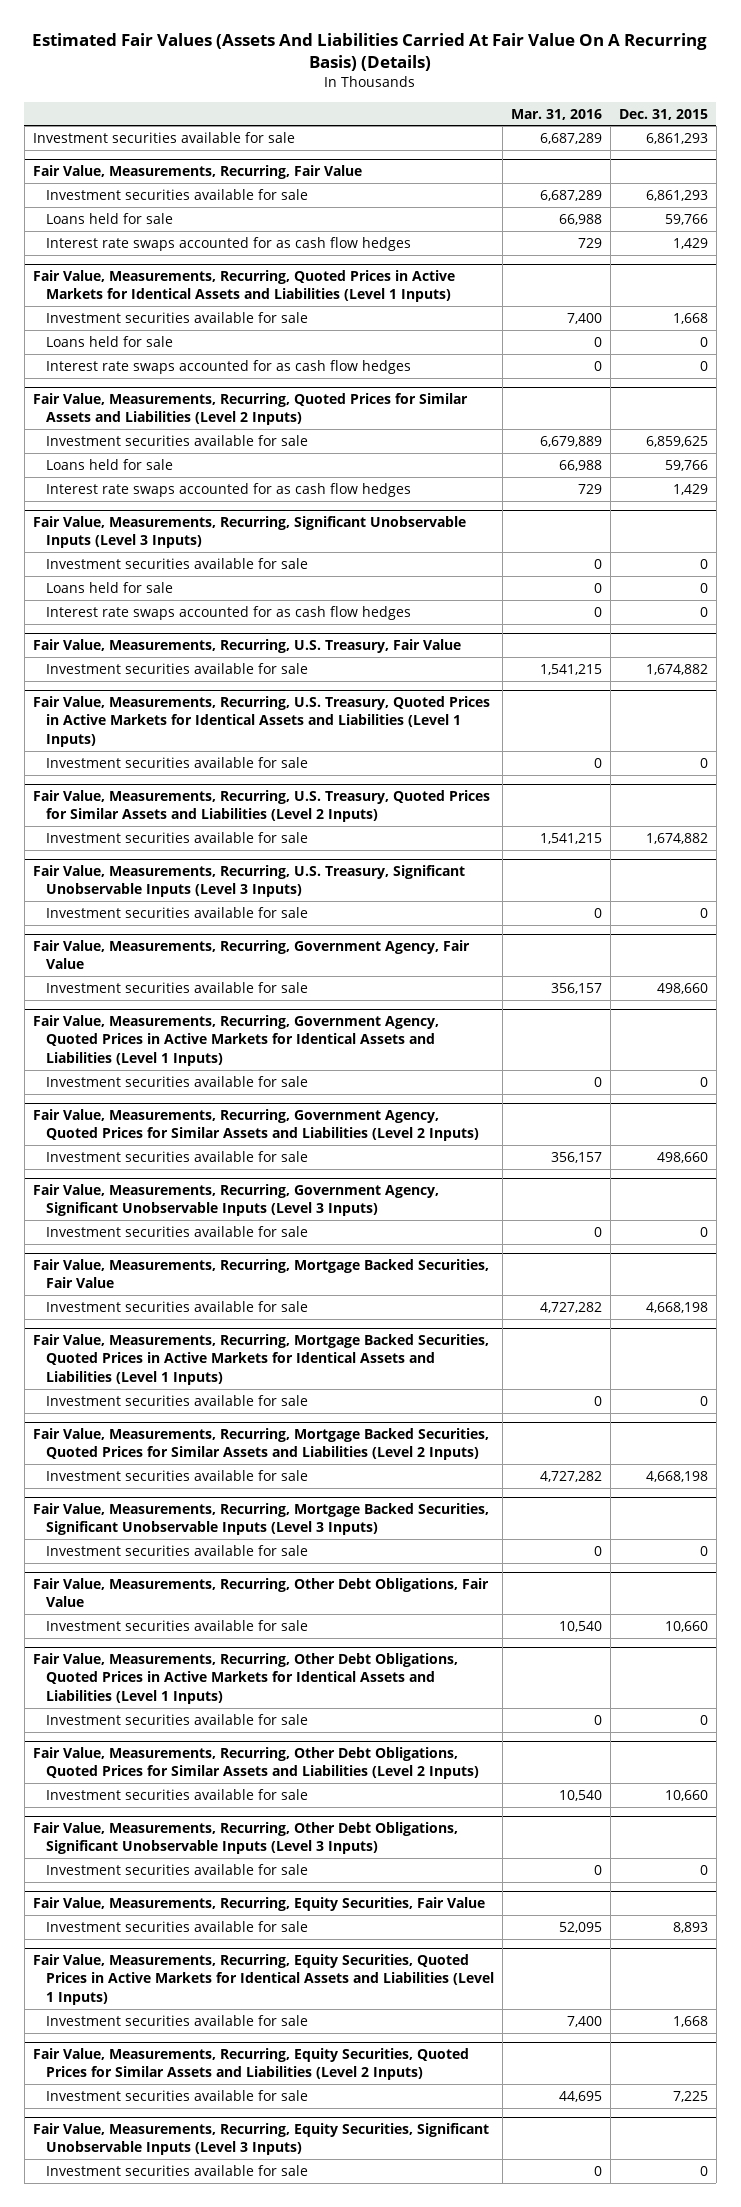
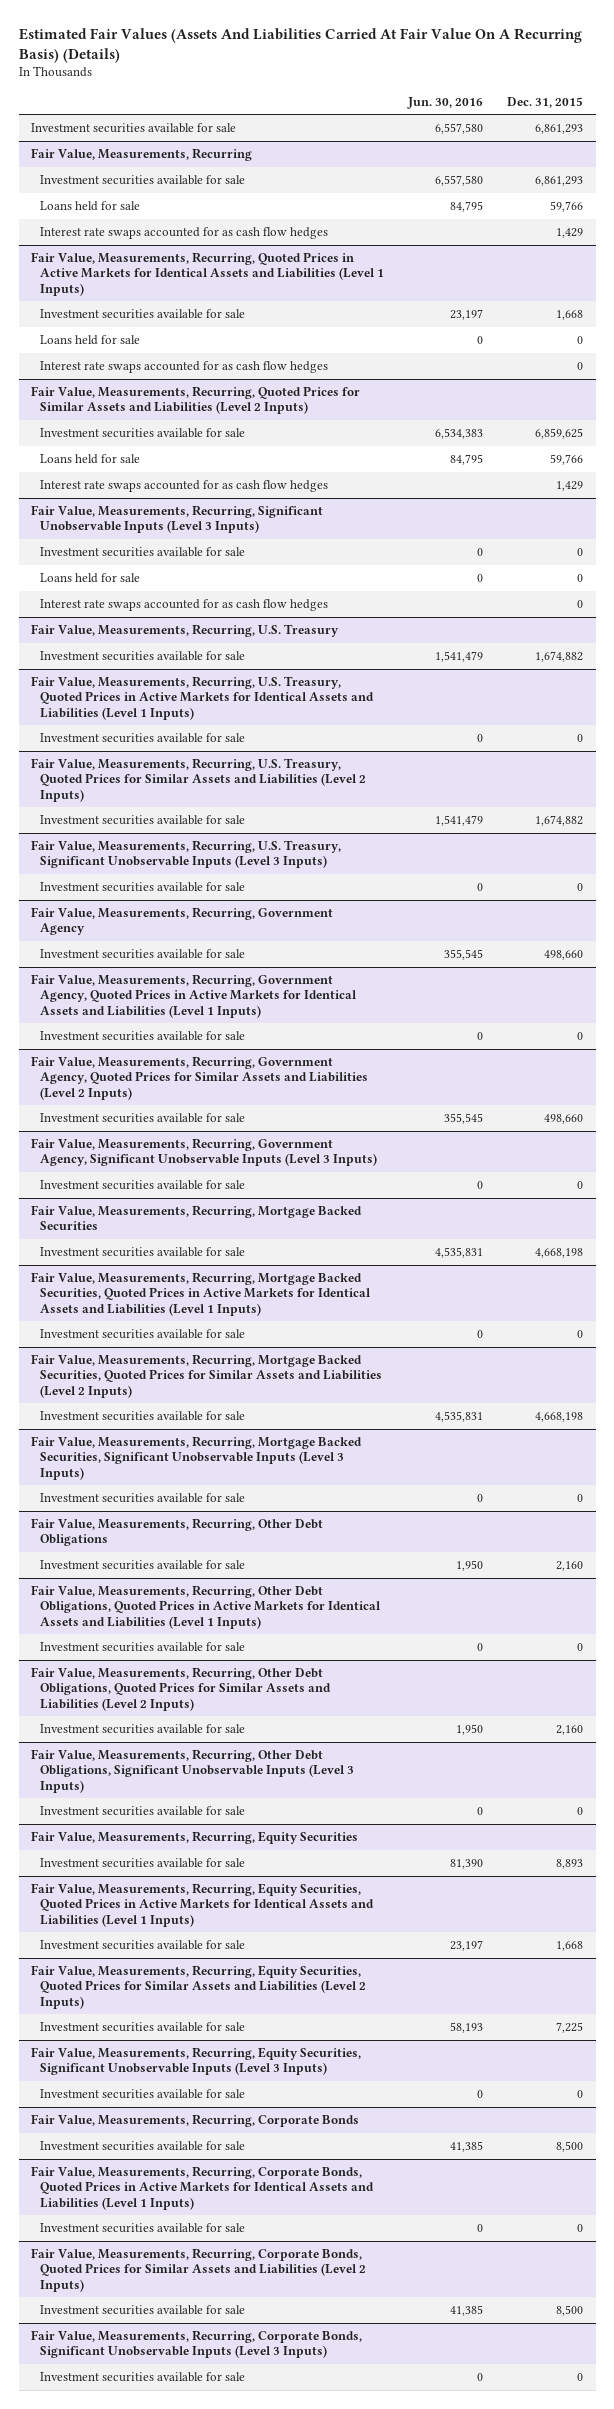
- | Mar. 31, 2016 | Dec. 31, 2015
+ | Jun. 30, 2016 | Dec. 31, 2015
- Fair Value, Measurements, Recurring, Fair Value
+ Fair Value, Measurements, Recurring
- Fair Value, Measurements, Recurring, U.S. Treasury, Fair Value
+ Fair Value, Measurements, Recurring, U.S. Treasury
- Fair Value, Measurements, Recurring, Government Agency, Fair Value
+ Fair Value, Measurements, Recurring, Government Agency
- Fair Value, Measurements, Recurring, Mortgage Backed Securities, Fair Value
+ Fair Value, Measurements, Recurring, Mortgage Backed Securities
- Fair Value, Measurements, Recurring, Other Debt Obligations, Fair Value
- Investment securities available for sale | 10,540 | 10,660
+ Fair Value, Measurements, Recurring, Other Debt Obligations
+ Investment securities available for sale | 1,950 | 2,160
@ Fair Value, Measurements, Recurring, Other Debt Obligations, Quoted Prices for Similar Assets and Liabilities (Level 2 Inputs)
- Investment securities available for sale | 10,540 | 10,660
+ Investment securities available for sale | 1,950 | 2,160
- Fair Value, Measurements, Recurring, Equity Securities, Fair Value
+ Fair Value, Measurements, Recurring, Equity Securities
+ Fair Value, Measurements, Recurring, Corporate Bonds
+ Investment securities available for sale | 41,385 | 8,500
+ Fair Value, Measurements, Recurring, Corporate Bonds, Quoted Prices in Active Markets for Identical Assets and Liabilities (Level 1 Inputs)
+ Investment securities available for sale | 0 | 0
+ Fair Value, Measurements, Recurring, Corporate Bonds, Quoted Prices for Similar Assets and Liabilities (Level 2 Inputs)
+ Investment securities available for sale | 41,385 | 8,500
+ Fair Value, Measurements, Recurring, Corporate Bonds, Significant Unobservable Inputs (Level 3 Inputs)
+ Investment securities available for sale | 0 | 0

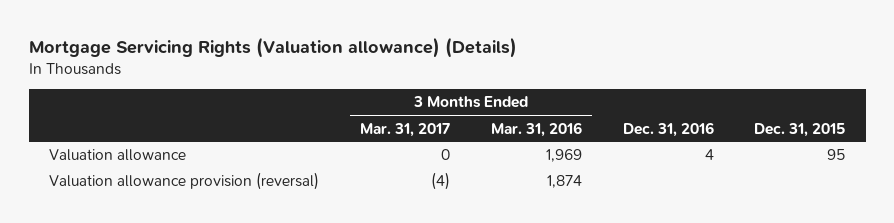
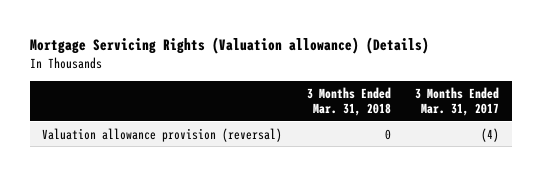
- | 3 Months Ended Mar. 31, 2017 | 3 Months Ended Mar. 31, 2016 | Dec. 31, 2016 | Dec. 31, 2015
+ | 3 Months Ended Mar. 31, 2018 | 3 Months Ended Mar. 31, 2017
- Valuation allowance | 0 | 1,969 | 4 | 95

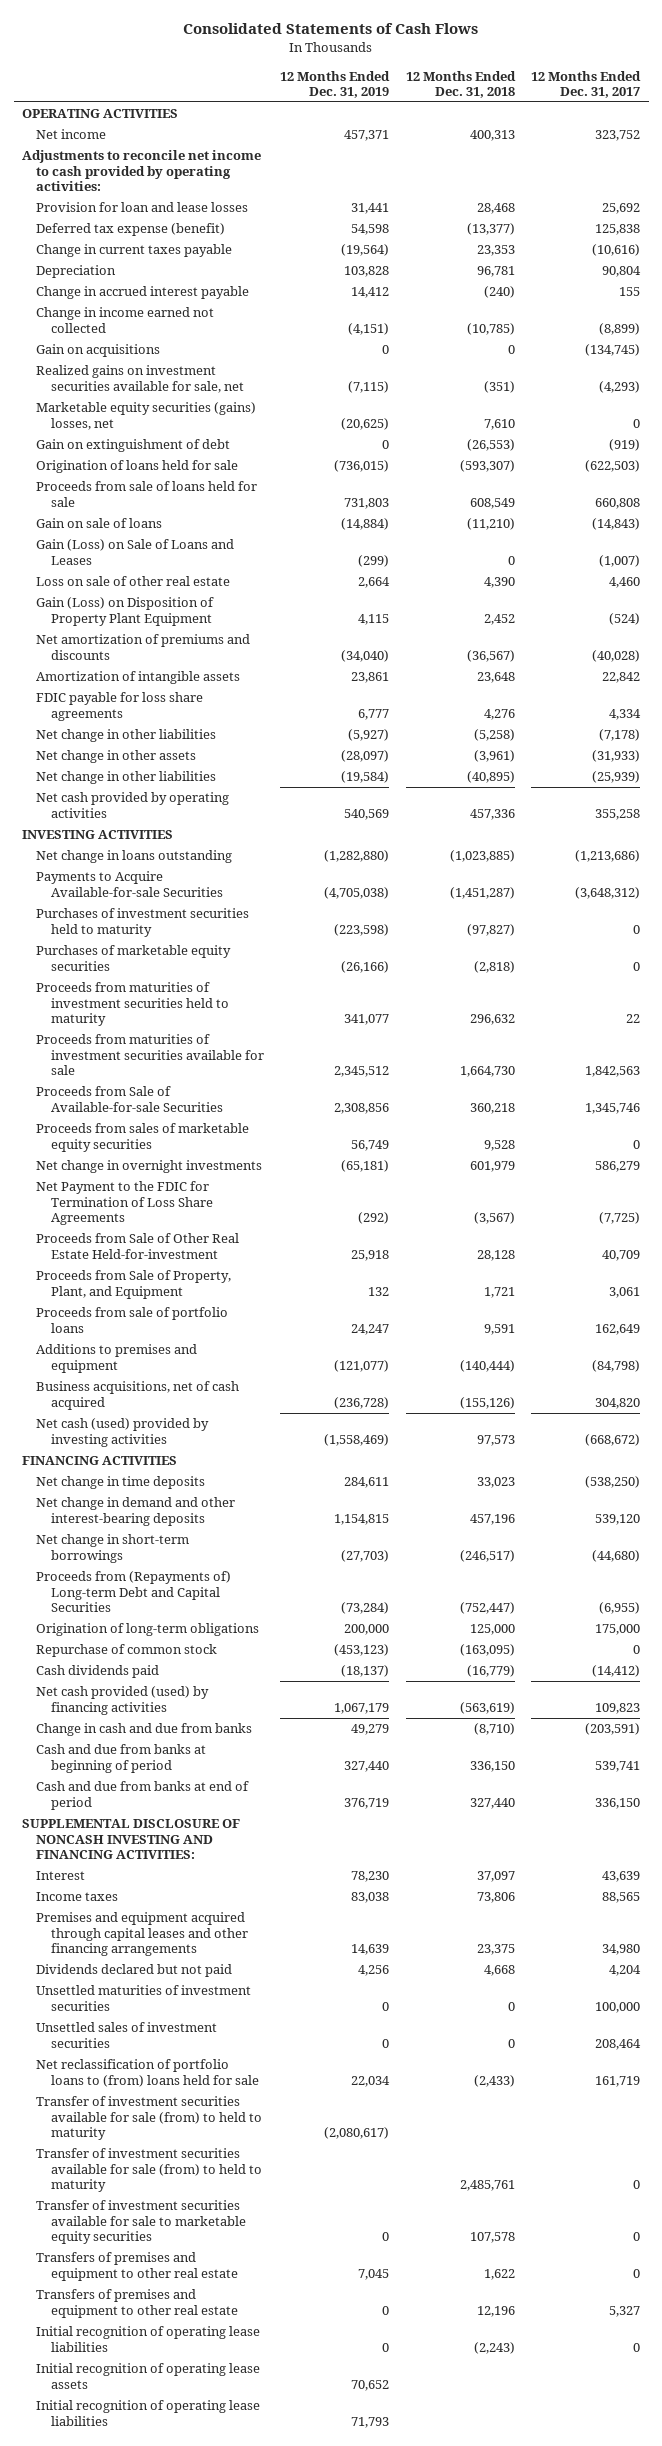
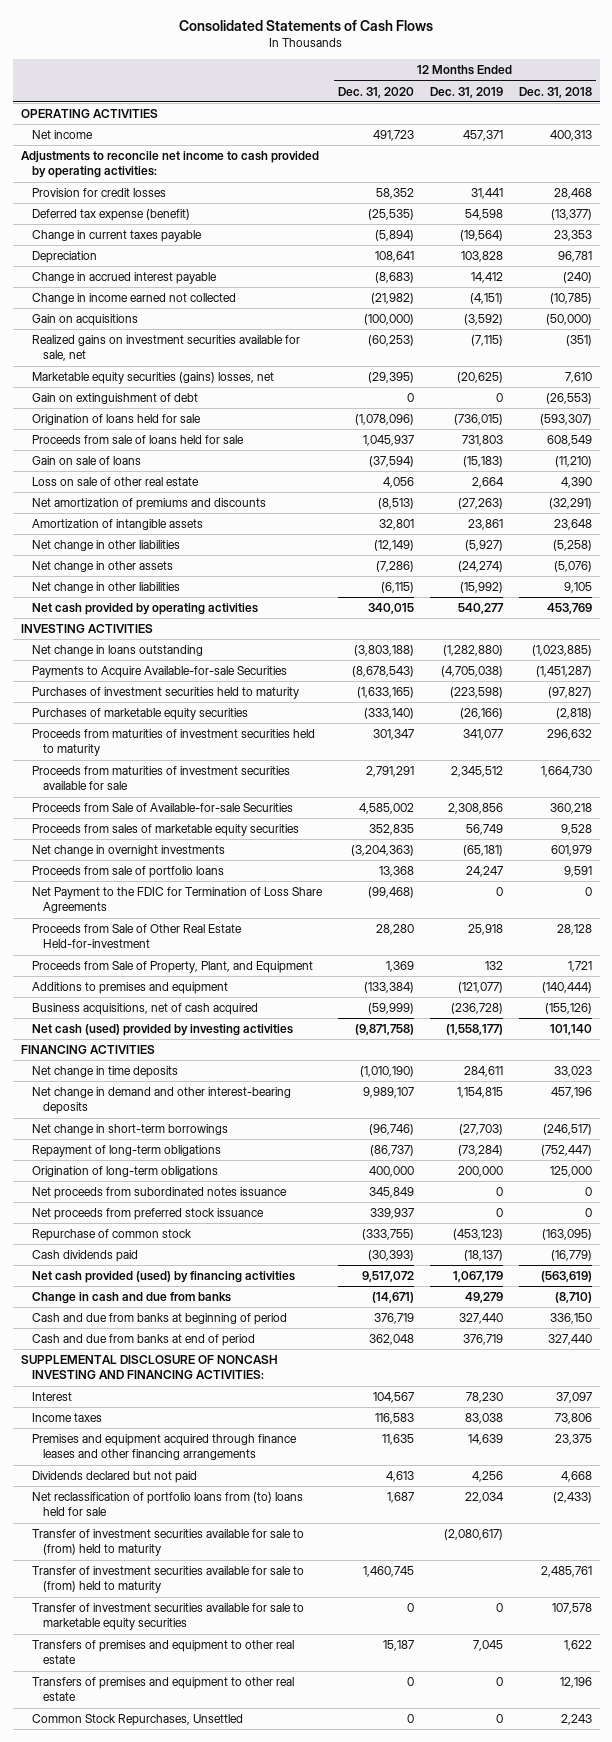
- | 12 Months Ended Dec. 31, 2019 | 12 Months Ended Dec. 31, 2018 | 12 Months Ended Dec. 31, 2017
+ | 12 Months Ended Dec. 31, 2020 | 12 Months Ended Dec. 31, 2019 | 12 Months Ended Dec. 31, 2018
- Provision for loan and lease losses | 31,441 | 28,468 | 25,692
+ Provision for credit losses | 58,352 | 31,441 | 28,468
- Gain on acquisitions | 0 | 0 | (134,745)
+ Gain on acquisitions | (100,000) | (3,592) | (50,000)
- Gain on sale of loans | (14,884) | (11,210) | (14,843)
- Gain (Loss) on Sale of Loans and Leases | (299) | 0 | (1,007)
+ Gain on sale of loans | (37,594) | (15,183) | (11,210)
- Gain (Loss) on Disposition of Property Plant Equipment | 4,115 | 2,452 | (524)
- Net amortization of premiums and discounts | (34,040) | (36,567) | (40,028)
+ Net amortization of premiums and discounts | (8,513) | (27,263) | (32,291)
- FDIC payable for loss share agreements | 6,777 | 4,276 | 4,334
- Net change in other assets | (28,097) | (3,961) | (31,933)
- Net change in other liabilities | (19,584) | (40,895) | (25,939)
- Net cash provided by operating activities | 540,569 | 457,336 | 355,258
+ Net change in other assets | (7,286) | (24,274) | (5,076)
+ Net change in other liabilities | (6,115) | (15,992) | 9,105
+ Net cash provided by operating activities | 340,015 | 540,277 | 453,769
- Net Payment to the FDIC for Termination of Loss Share Agreements | (292) | (3,567) | (7,725)
moved up: Proceeds from sale of portfolio loans | 13,368 | 24,247 | 9,591
+ Net Payment to the FDIC for Termination of Loss Share Agreements | (99,468) | 0 | 0
- Net cash (used) provided by investing activities | (1,558,469) | 97,573 | (668,672)
+ Net cash (used) provided by investing activities | (9,871,758) | (1,558,177) | 101,140
- Proceeds from (Repayments of) Long-term Debt and Capital Securities | (73,284) | (752,447) | (6,955)
+ Repayment of long-term obligations | (86,737) | (73,284) | (752,447)
+ Net proceeds from subordinated notes issuance | 345,849 | 0 | 0
+ Net proceeds from preferred stock issuance | 339,937 | 0 | 0
- Premises and equipment acquired through capital leases and other financing arrangements | 14,639 | 23,375 | 34,980
+ Premises and equipment acquired through finance leases and other financing arrangements | 11,635 | 14,639 | 23,375
- Unsettled maturities of investment securities | 0 | 0 | 100,000
- Unsettled sales of investment securities | 0 | 0 | 208,464
- Net reclassification of portfolio loans to (from) loans held for sale | 22,034 | (2,433) | 161,719
- Transfer of investment securities available for sale (from) to held to maturity | (2,080,617) | |
- Transfer of investment securities available for sale (from) to held to maturity | | 2,485,761 | 0
+ Net reclassification of portfolio loans from (to) loans held for sale | 1,687 | 22,034 | (2,433)
+ Transfer of investment securities available for sale to (from) held to maturity | | (2,080,617) |
+ Transfer of investment securities available for sale to (from) held to maturity | 1,460,745 | | 2,485,761
- Initial recognition of operating lease liabilities | 0 | (2,243) | 0
- Initial recognition of operating lease assets | 70,652 | |
- Initial recognition of operating lease liabilities | 71,793 | |
+ Common Stock Repurchases, Unsettled | 0 | 0 | 2,243

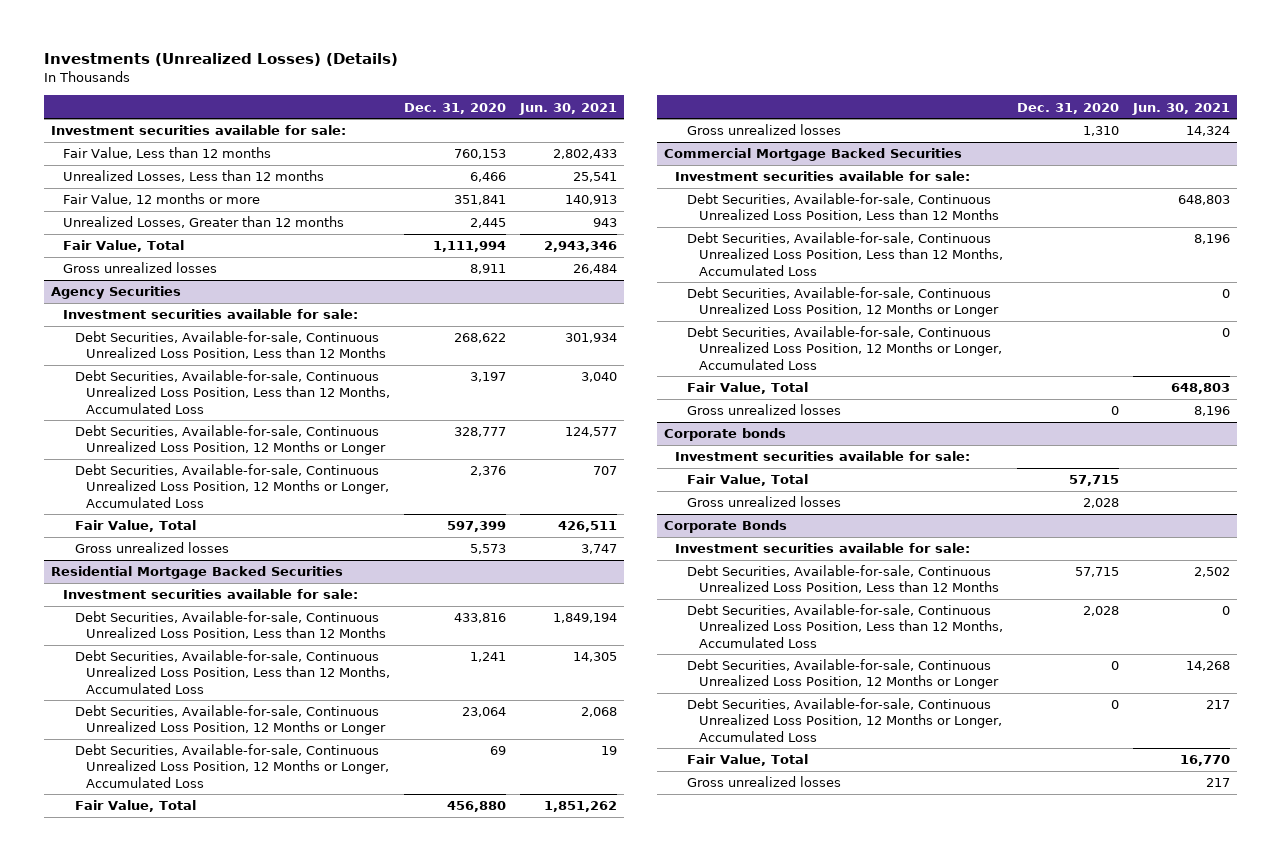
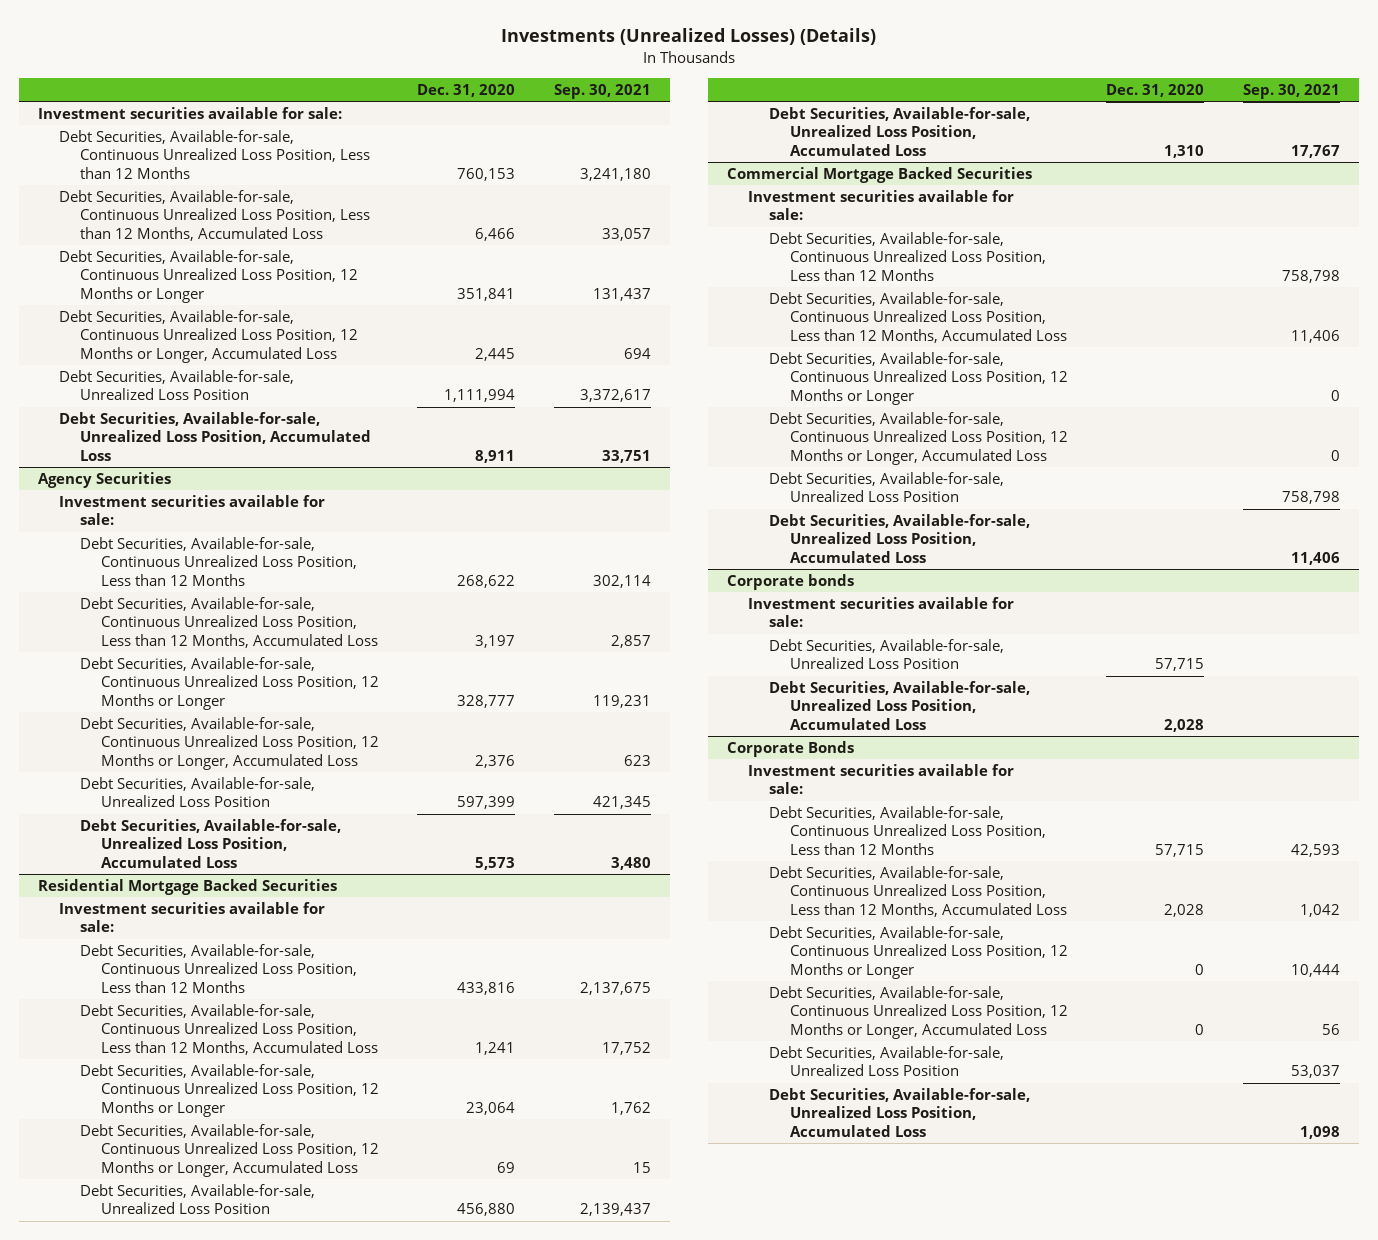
- | Dec. 31, 2020 | Jun. 30, 2021
+ | Dec. 31, 2020 | Sep. 30, 2021
- Fair Value, Less than 12 months | 760,153 | 2,802,433
- Unrealized Losses, Less than 12 months | 6,466 | 25,541
- Fair Value, 12 months or more | 351,841 | 140,913
- Unrealized Losses, Greater than 12 months | 2,445 | 943
- Fair Value, Total | 1,111,994 | 2,943,346
- Gross unrealized losses | 8,911 | 26,484
+ Debt Securities, Available-for-sale, Continuous Unrealized Loss Position, Less than 12 Months | 760,153 | 3,241,180
+ Debt Securities, Available-for-sale, Continuous Unrealized Loss Position, Less than 12 Months, Accumulated Loss | 6,466 | 33,057
+ Debt Securities, Available-for-sale, Continuous Unrealized Loss Position, 12 Months or Longer | 351,841 | 131,437
+ Debt Securities, Available-for-sale, Continuous Unrealized Loss Position, 12 Months or Longer, Accumulated Loss | 2,445 | 694
+ Debt Securities, Available-for-sale, Unrealized Loss Position | 1,111,994 | 3,372,617
+ Debt Securities, Available-for-sale, Unrealized Loss Position, Accumulated Loss | 8,911 | 33,751
@ Agency Securities
- Fair Value, Total | 597,399 | 426,511
- Gross unrealized losses | 5,573 | 3,747
+ Debt Securities, Available-for-sale, Unrealized Loss Position | 597,399 | 421,345
+ Debt Securities, Available-for-sale, Unrealized Loss Position, Accumulated Loss | 5,573 | 3,480
@ Residential Mortgage Backed Securities
- Fair Value, Total | 456,880 | 1,851,262
- Gross unrealized losses | 1,310 | 14,324
+ Debt Securities, Available-for-sale, Unrealized Loss Position | 456,880 | 2,139,437
+ Debt Securities, Available-for-sale, Unrealized Loss Position, Accumulated Loss | 1,310 | 17,767
@ Commercial Mortgage Backed Securities
- Fair Value, Total | | 648,803
- Gross unrealized losses | 0 | 8,196
+ Debt Securities, Available-for-sale, Unrealized Loss Position | | 758,798
+ Debt Securities, Available-for-sale, Unrealized Loss Position, Accumulated Loss | | 11,406
@ Corporate bonds
- Fair Value, Total | 57,715 |
- Gross unrealized losses | 2,028 |
+ Debt Securities, Available-for-sale, Unrealized Loss Position | 57,715 |
+ Debt Securities, Available-for-sale, Unrealized Loss Position, Accumulated Loss | 2,028 |
@ Corporate Bonds
- Fair Value, Total | | 16,770
- Gross unrealized losses | | 217
+ Debt Securities, Available-for-sale, Unrealized Loss Position | | 53,037
+ Debt Securities, Available-for-sale, Unrealized Loss Position, Accumulated Loss | | 1,098

